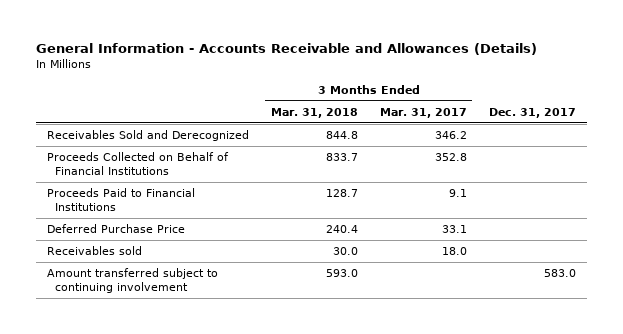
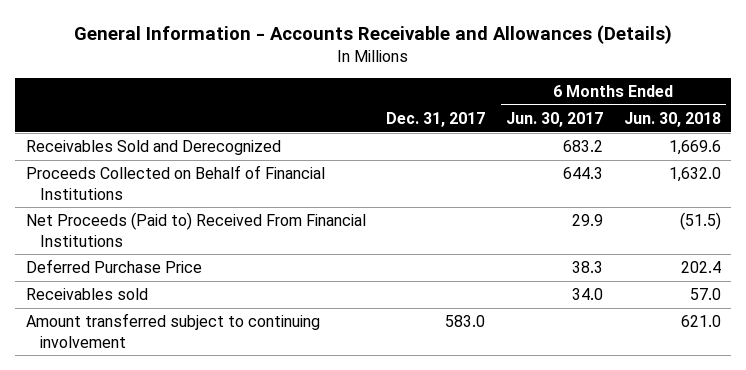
- | 3 Months Ended Mar. 31, 2018 | 3 Months Ended Mar. 31, 2017 | Dec. 31, 2017
+ | Dec. 31, 2017 | 6 Months Ended Jun. 30, 2017 | 6 Months Ended Jun. 30, 2018
- Proceeds Paid to Financial Institutions | 128.7 | 9.1 |
+ Net Proceeds (Paid to) Received From Financial Institutions | | 29.9 | (51.5)

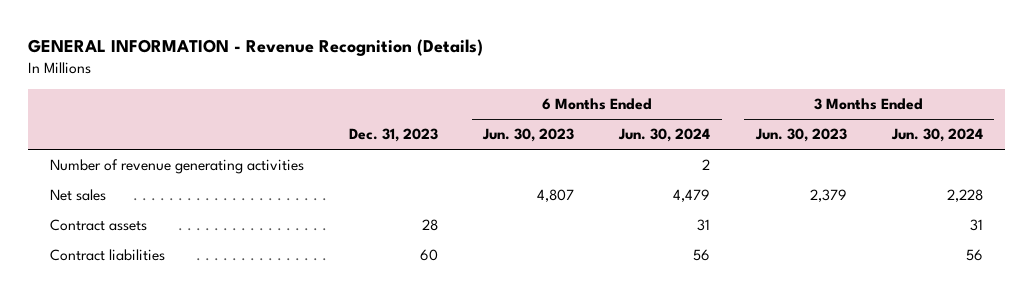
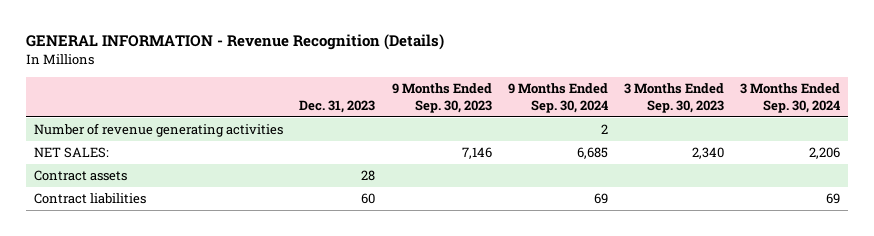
- | Dec. 31, 2023 | 6 Months Ended Jun. 30, 2023 | 6 Months Ended Jun. 30, 2024 | 3 Months Ended Jun. 30, 2023 | 3 Months Ended Jun. 30, 2024
+ | Dec. 31, 2023 | 9 Months Ended Sep. 30, 2023 | 9 Months Ended Sep. 30, 2024 | 3 Months Ended Sep. 30, 2023 | 3 Months Ended Sep. 30, 2024
- Net sales | | 4,807 | 4,479 | 2,379 | 2,228
+ NET SALES: | | 7,146 | 6,685 | 2,340 | 2,206

